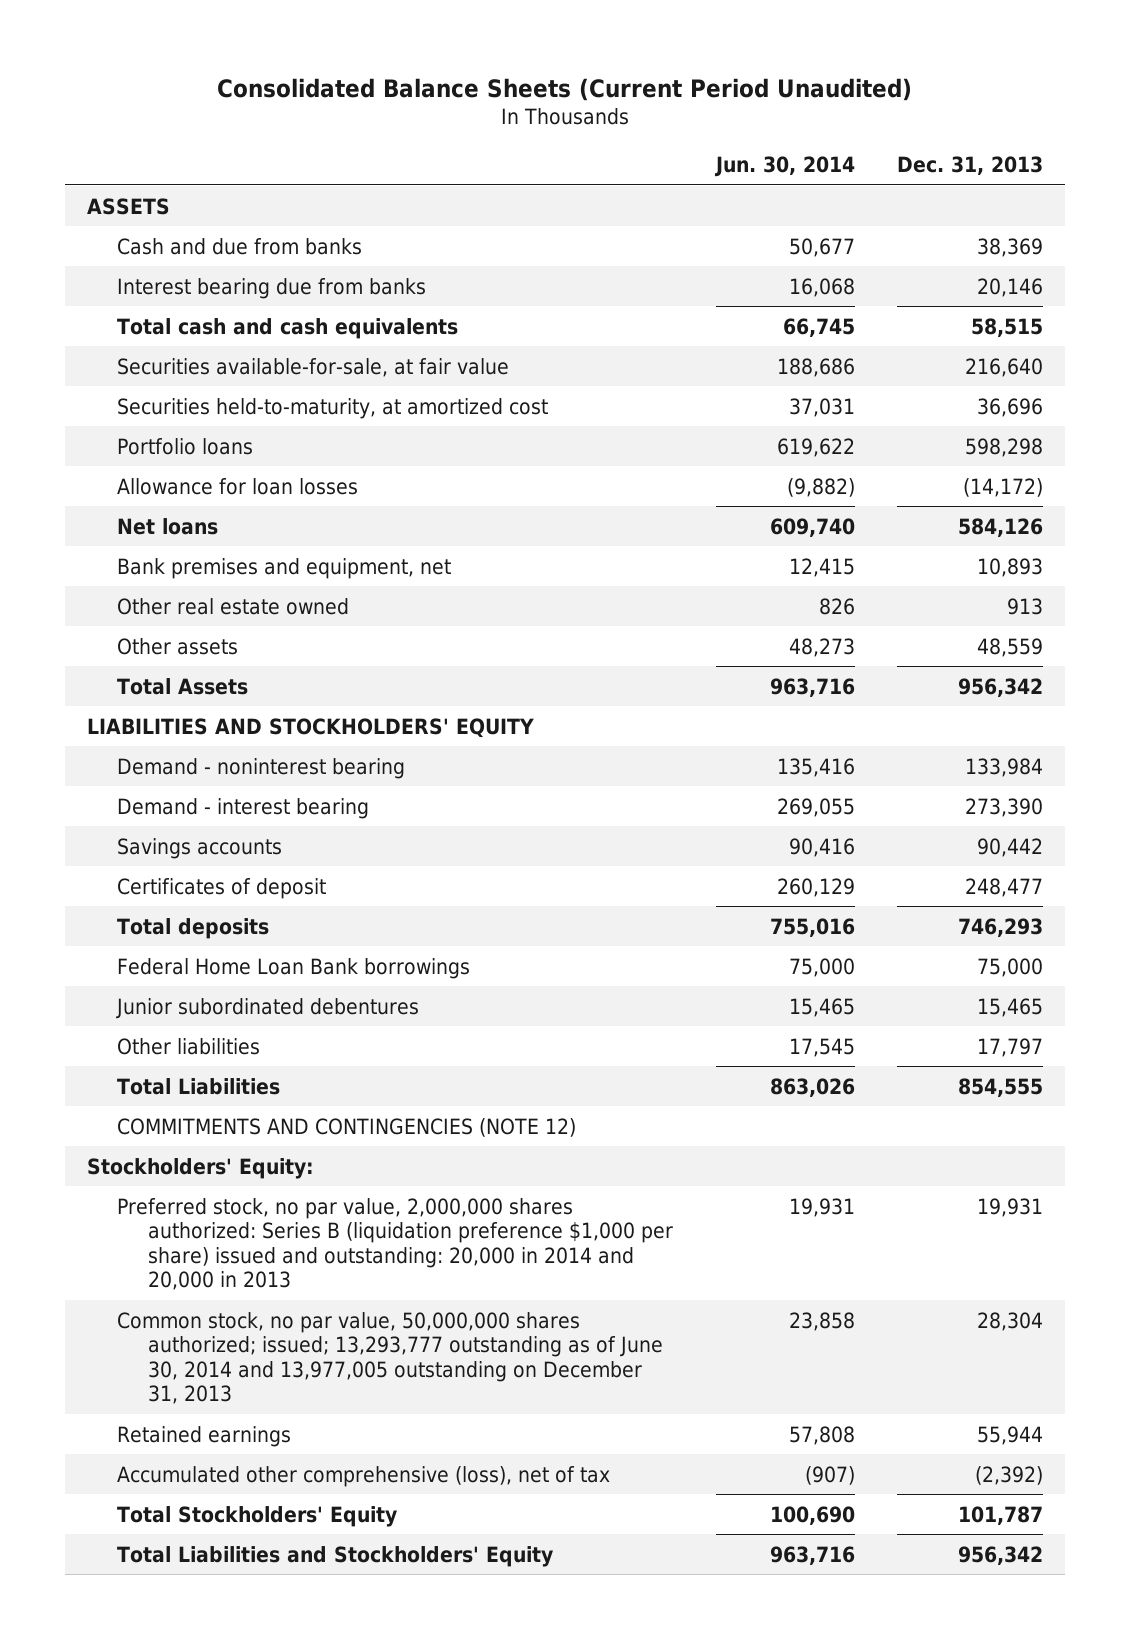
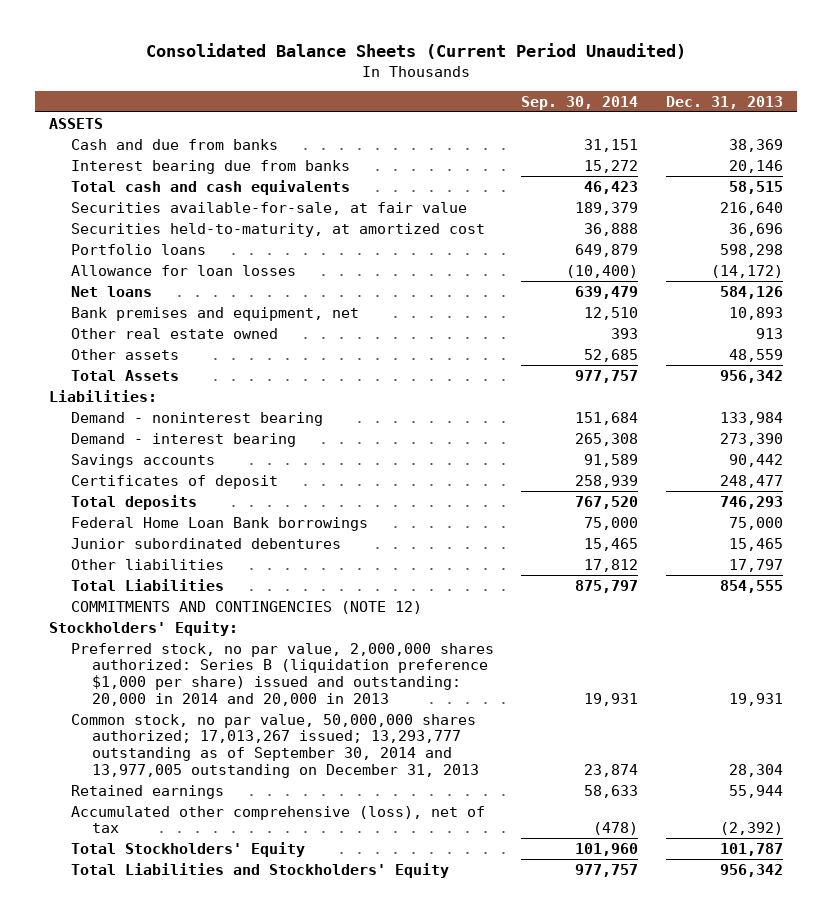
- | Jun. 30, 2014 | Dec. 31, 2013
+ | Sep. 30, 2014 | Dec. 31, 2013
- LIABILITIES AND STOCKHOLDERS' EQUITY
+ Liabilities:
- Common stock, no par value, 50,000,000 shares authorized; issued; 13,293,777 outstanding as of June 30, 2014 and 13,977,005 outstanding on December 31, 2013 | 23,858 | 28,304
+ Common stock, no par value, 50,000,000 shares authorized; 17,013,267 issued; 13,293,777 outstanding as of September 30, 2014 and 13,977,005 outstanding on December 31, 2013 | 23,874 | 28,304

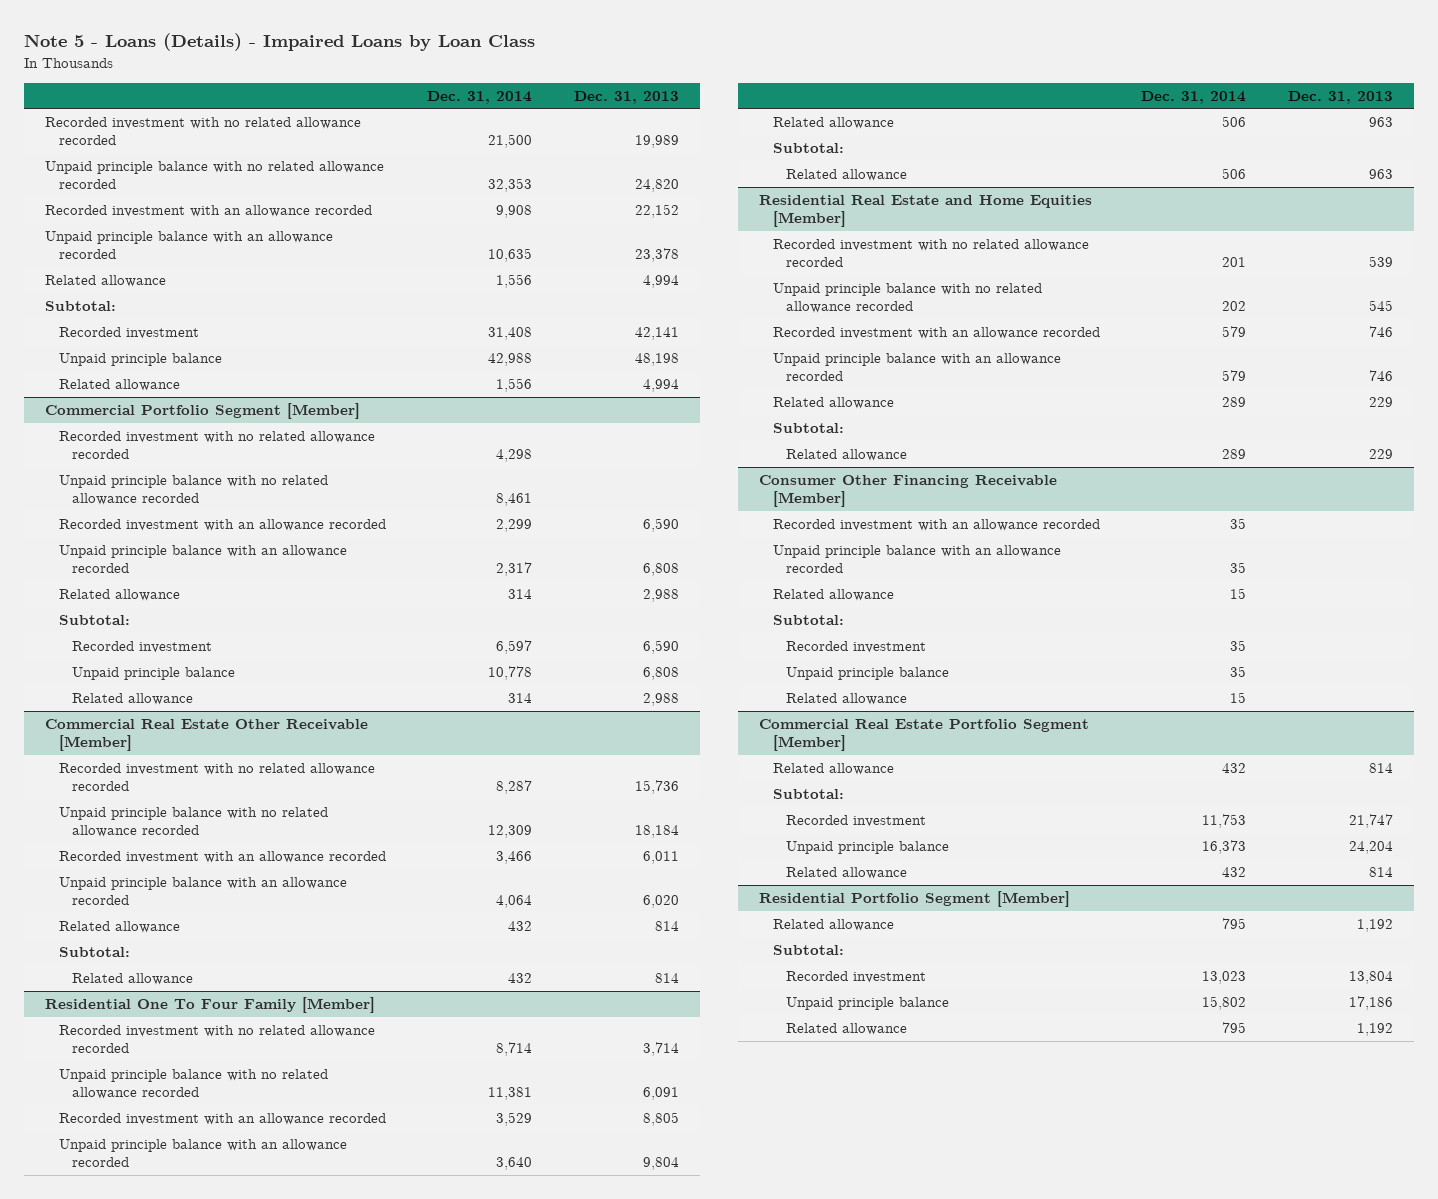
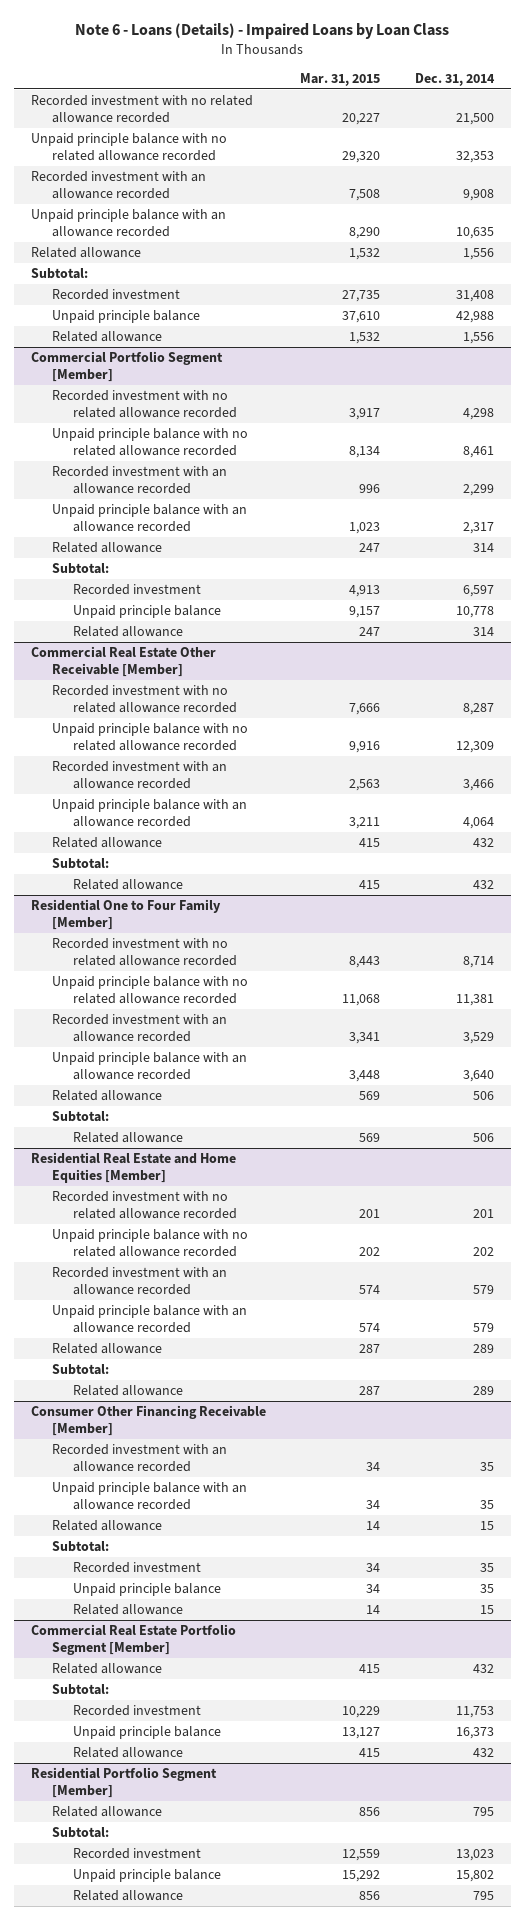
- Note 5 - Loans (Details) - Impaired Loans by Loan Class
+ Note 6 - Loans (Details) - Impaired Loans by Loan Class
- | Dec. 31, 2014 | Dec. 31, 2013
+ | Mar. 31, 2015 | Dec. 31, 2014
- Residential One To Four Family [Member]
+ Residential One to Four Family [Member]

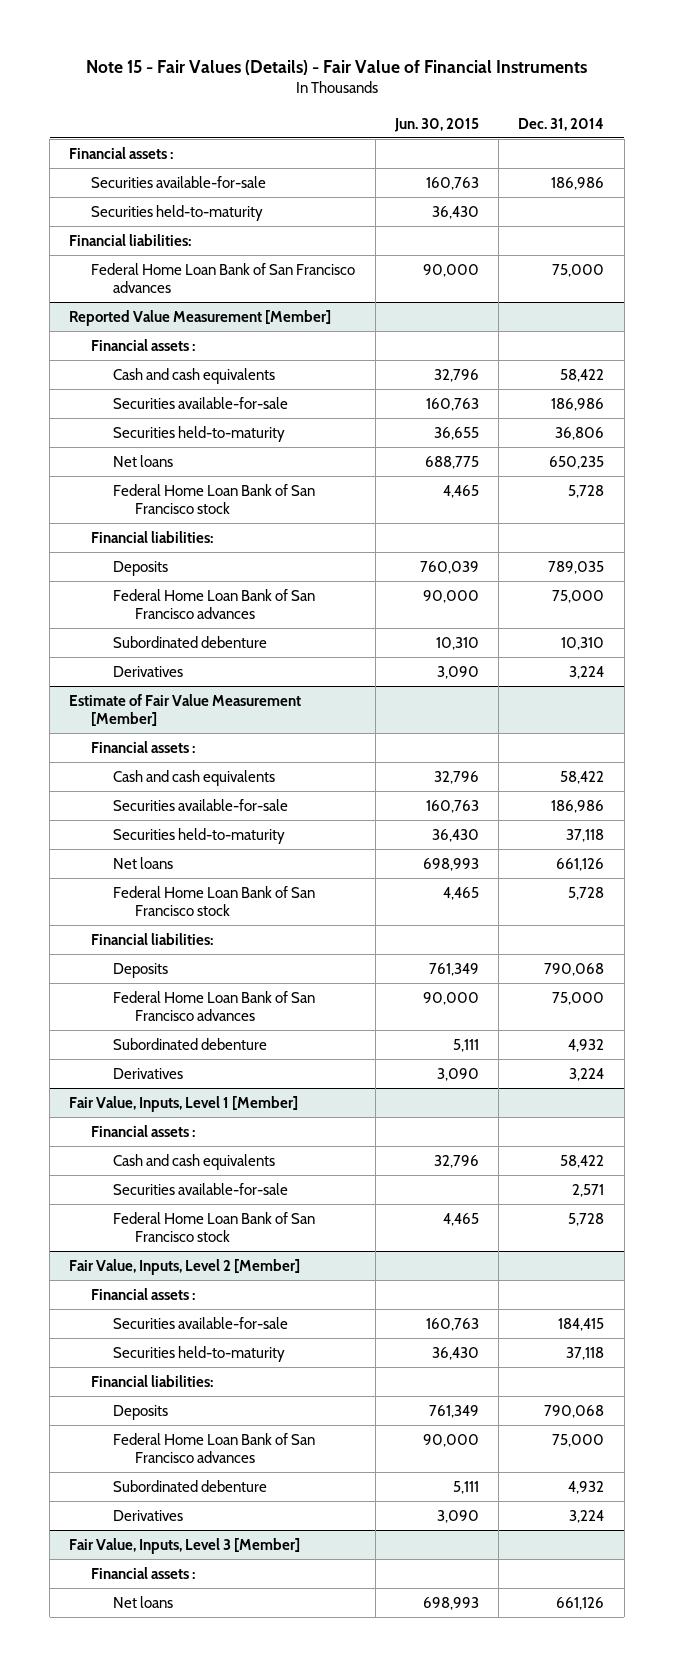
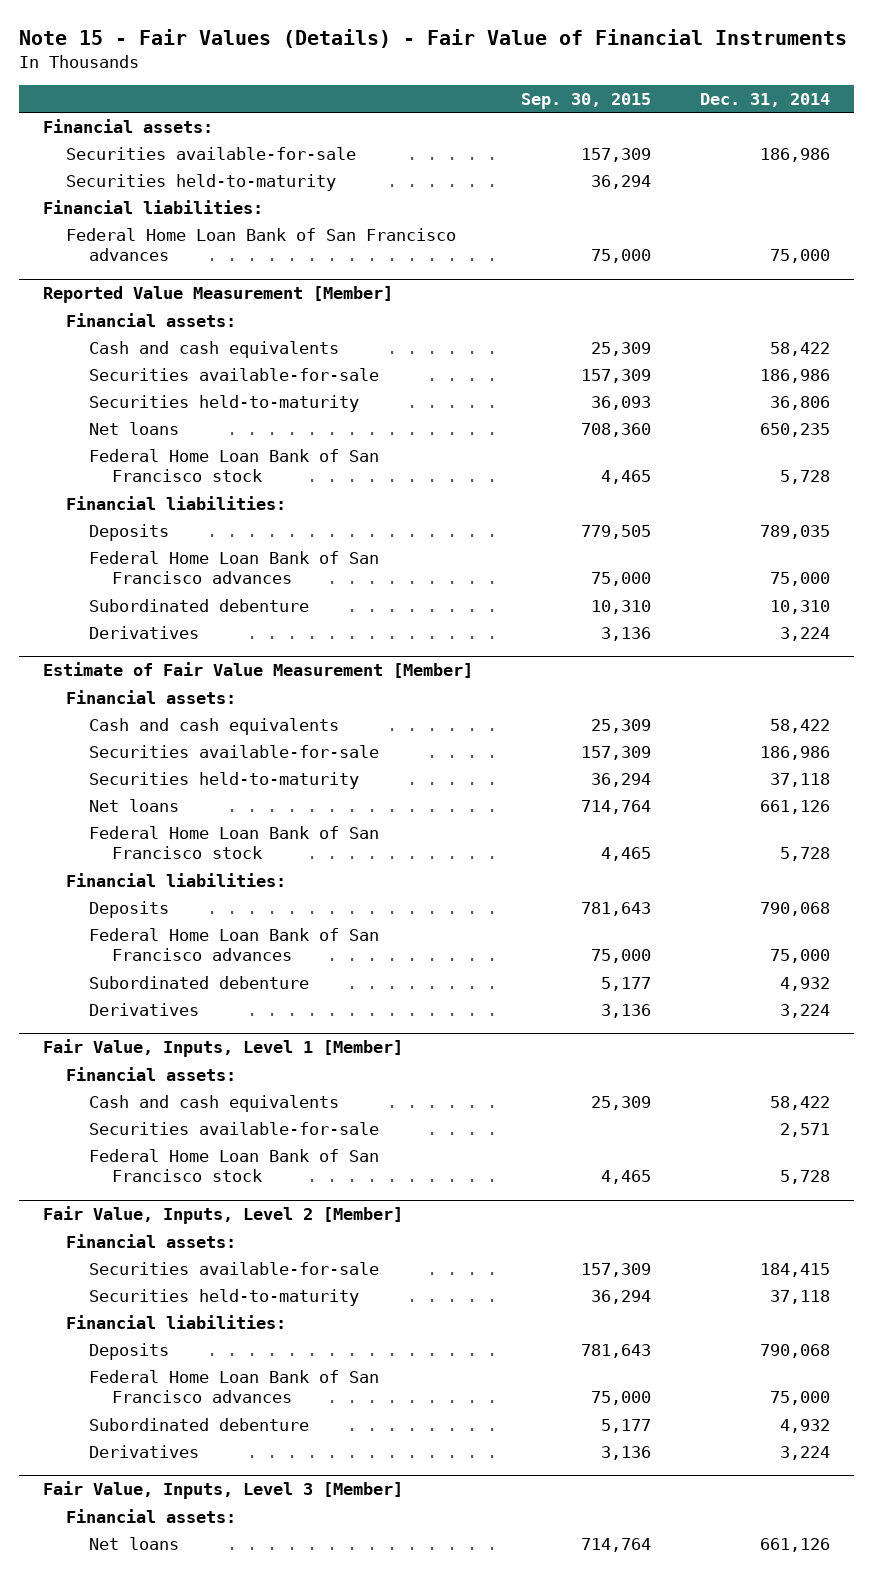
- | Jun. 30, 2015 | Dec. 31, 2014
+ | Sep. 30, 2015 | Dec. 31, 2014
- Financial assets :
+ Financial assets:
@ Reported Value Measurement [Member]
- Financial assets :
+ Financial assets:
@ Estimate of Fair Value Measurement [Member]
- Financial assets :
+ Financial assets:
@ Fair Value, Inputs, Level 1 [Member]
- Financial assets :
+ Financial assets:
@ Fair Value, Inputs, Level 2 [Member]
- Financial assets :
+ Financial assets:
@ Fair Value, Inputs, Level 3 [Member]
- Financial assets :
+ Financial assets:

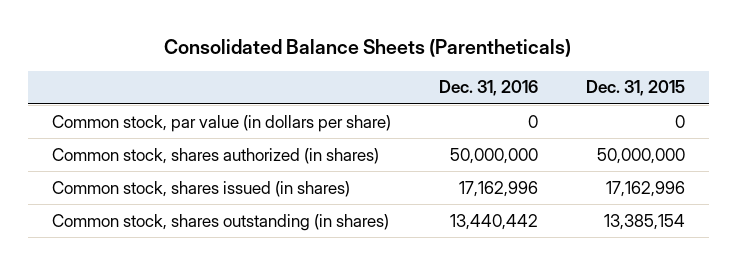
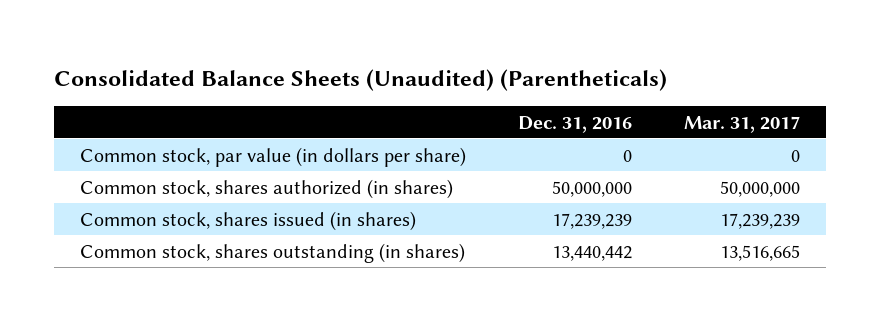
- Consolidated Balance Sheets (Parentheticals)
+ Consolidated Balance Sheets (Unaudited) (Parentheticals)
- | Dec. 31, 2016 | Dec. 31, 2015
+ | Dec. 31, 2016 | Mar. 31, 2017
- Common stock, shares issued (in shares) | 17,162,996 | 17,162,996
+ Common stock, shares issued (in shares) | 17,239,239 | 17,239,239

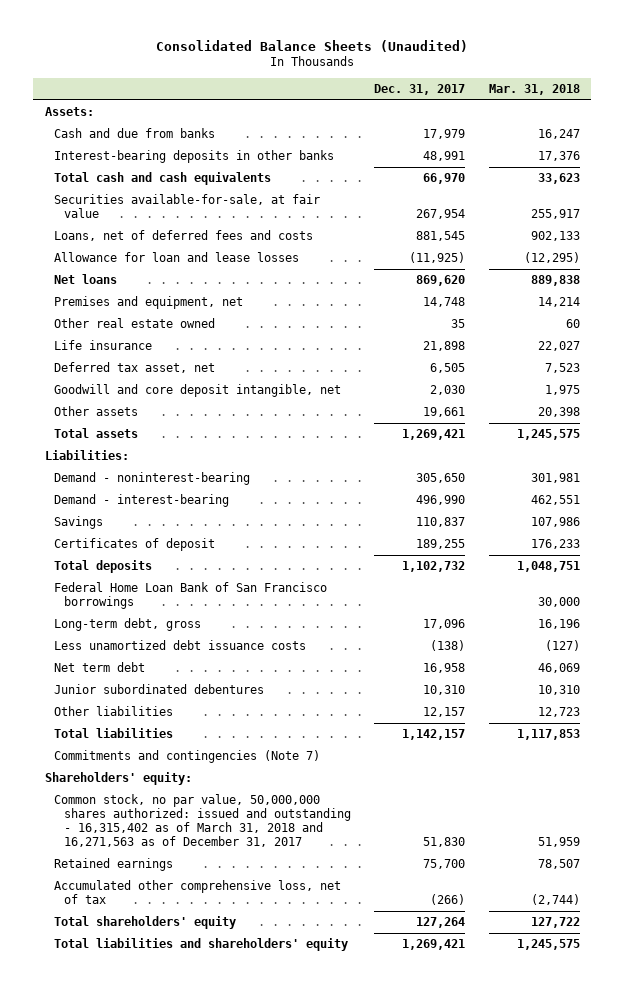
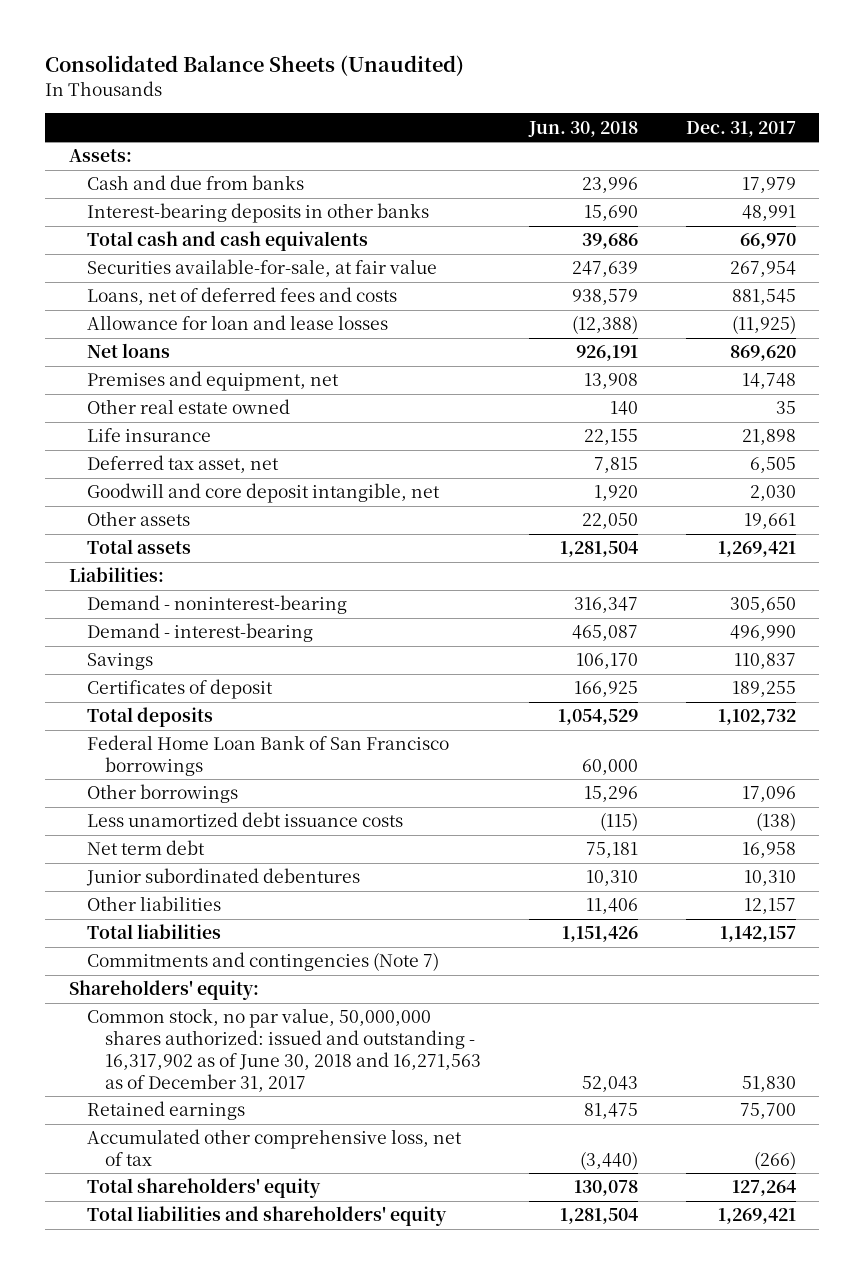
- | Dec. 31, 2017 | Mar. 31, 2018
+ | Jun. 30, 2018 | Dec. 31, 2017
- Long-term debt, gross | 17,096 | 16,196
+ Other borrowings | 15,296 | 17,096
- Common stock, no par value, 50,000,000 shares authorized: issued and outstanding - 16,315,402 as of March 31, 2018 and 16,271,563 as of December 31, 2017 | 51,830 | 51,959
+ Common stock, no par value, 50,000,000 shares authorized: issued and outstanding - 16,317,902 as of June 30, 2018 and 16,271,563 as of December 31, 2017 | 52,043 | 51,830

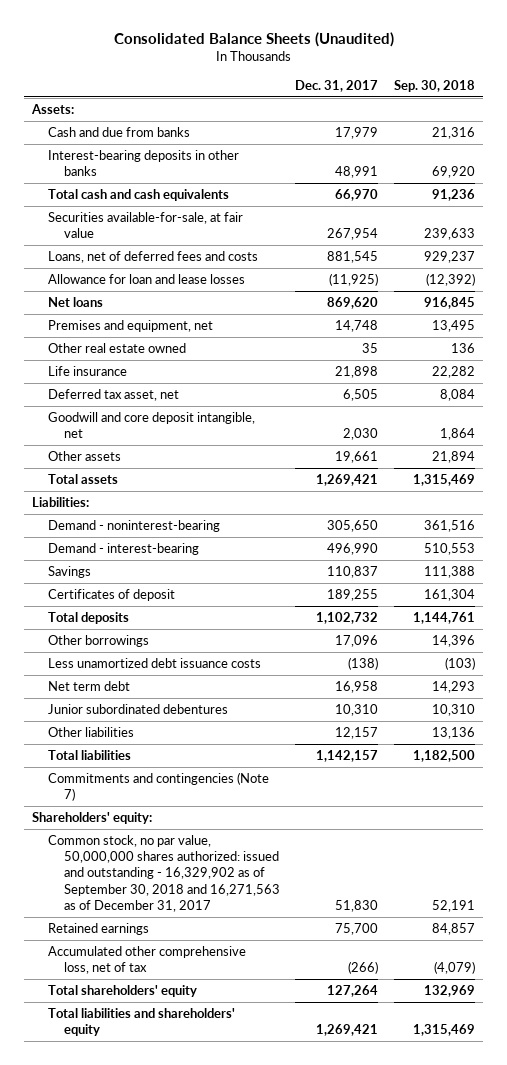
- | Jun. 30, 2018 | Dec. 31, 2017
+ | Dec. 31, 2017 | Sep. 30, 2018
- Federal Home Loan Bank of San Francisco borrowings | 60,000 |
- Common stock, no par value, 50,000,000 shares authorized: issued and outstanding - 16,317,902 as of June 30, 2018 and 16,271,563 as of December 31, 2017 | 52,043 | 51,830
+ Common stock, no par value, 50,000,000 shares authorized: issued and outstanding - 16,329,902 as of September 30, 2018 and 16,271,563 as of December 31, 2017 | 51,830 | 52,191

